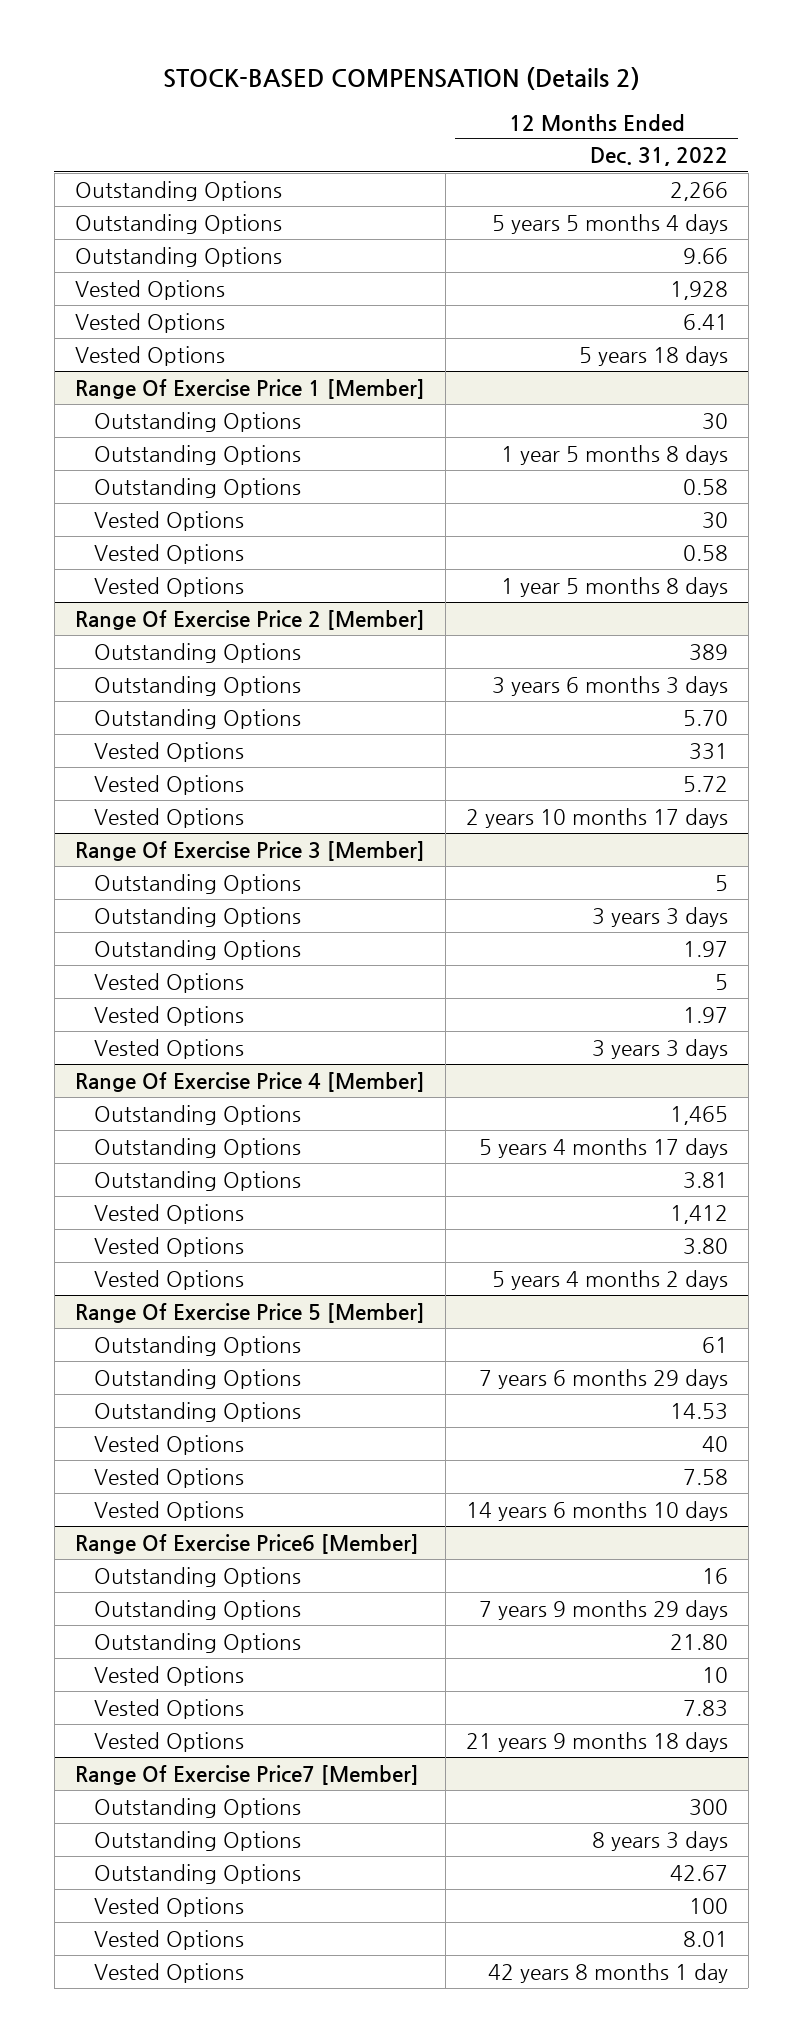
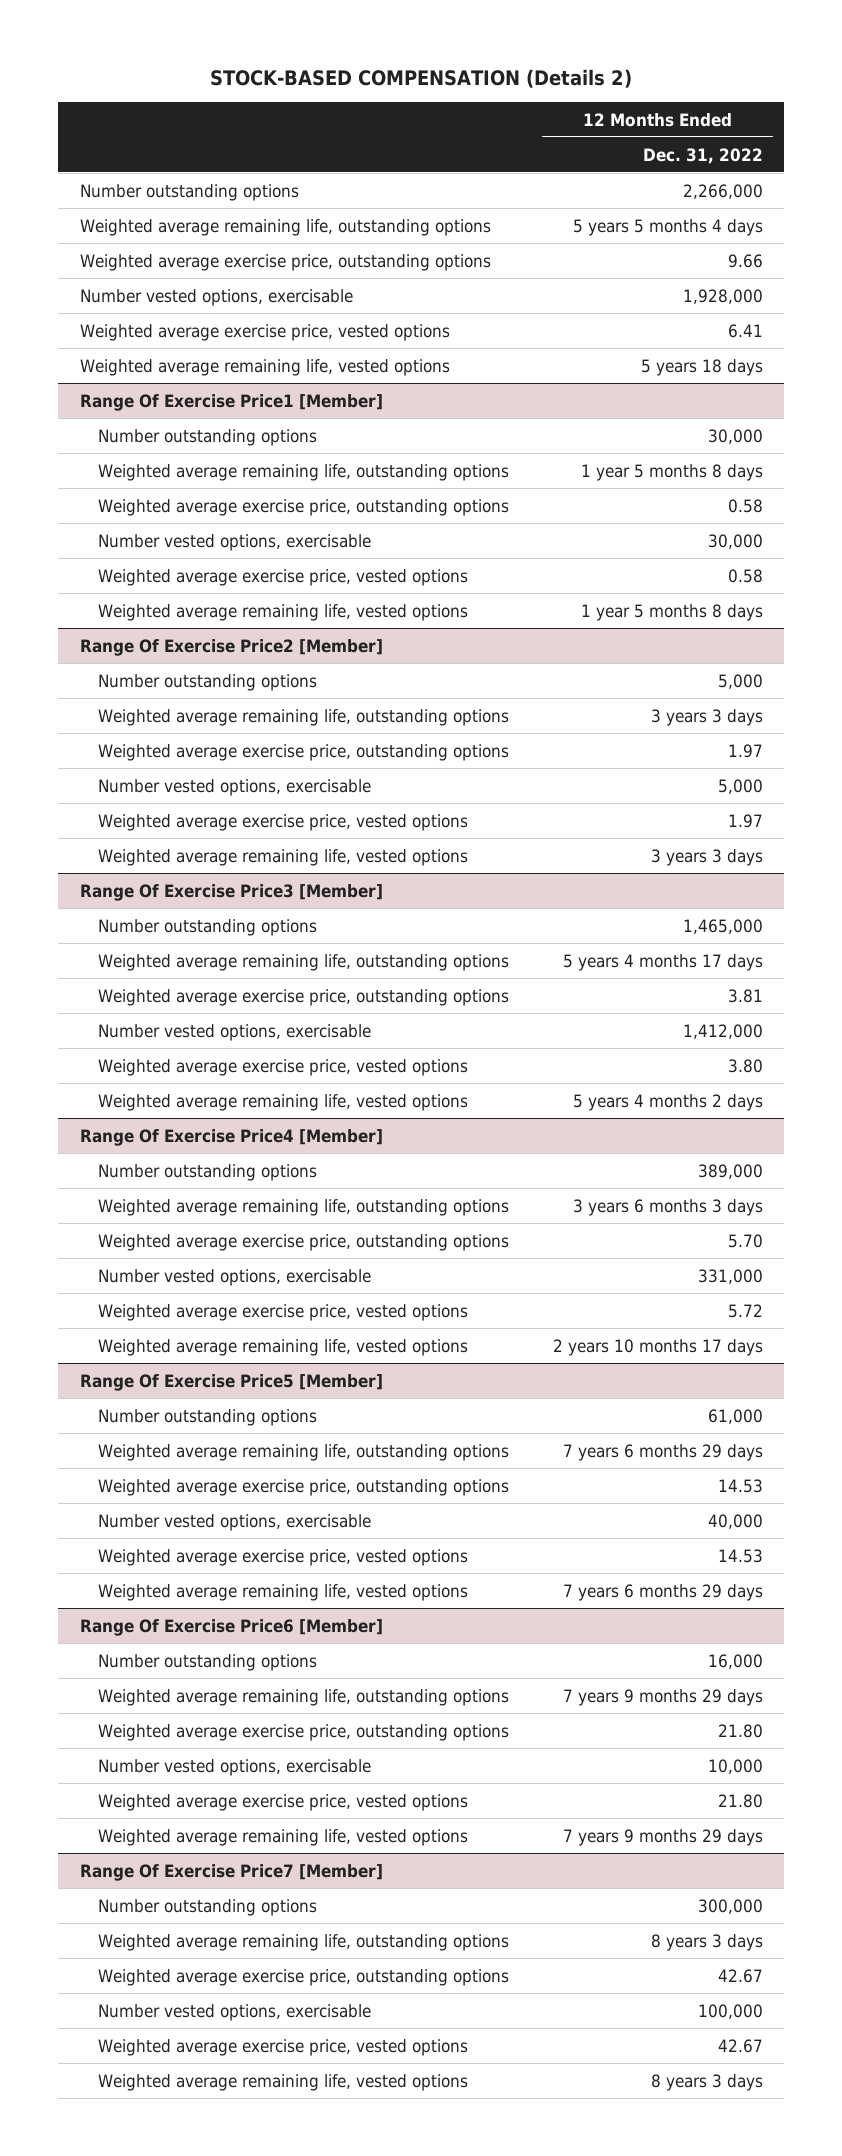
- Outstanding Options | 2,266
- Outstanding Options | 5 years 5 months 4 days
- Outstanding Options | 9.66
- Vested Options | 1,928
- Vested Options | 6.41
- Vested Options | 5 years 18 days
- Range Of Exercise Price 1 [Member]
- Outstanding Options | 30
- Outstanding Options | 1 year 5 months 8 days
- Outstanding Options | 0.58
- Vested Options | 30
- Vested Options | 0.58
- Vested Options | 1 year 5 months 8 days
- Range Of Exercise Price 2 [Member]
- Outstanding Options | 389
- Outstanding Options | 3 years 6 months 3 days
- Outstanding Options | 5.70
- Vested Options | 331
- Vested Options | 5.72
- Vested Options | 2 years 10 months 17 days
- Range Of Exercise Price 3 [Member]
- Outstanding Options | 5
- Outstanding Options | 3 years 3 days
- Outstanding Options | 1.97
- Vested Options | 5
- Vested Options | 1.97
- Vested Options | 3 years 3 days
- Range Of Exercise Price 4 [Member]
- Outstanding Options | 1,465
- Outstanding Options | 5 years 4 months 17 days
- Outstanding Options | 3.81
- Vested Options | 1,412
- Vested Options | 3.80
- Vested Options | 5 years 4 months 2 days
- Range Of Exercise Price 5 [Member]
- Outstanding Options | 61
- Outstanding Options | 7 years 6 months 29 days
- Outstanding Options | 14.53
- Vested Options | 40
- Vested Options | 7.58
- Vested Options | 14 years 6 months 10 days
+ Number outstanding options | 2,266,000
+ Weighted average remaining life, outstanding options | 5 years 5 months 4 days
+ Weighted average exercise price, outstanding options | 9.66
+ Number vested options, exercisable | 1,928,000
+ Weighted average exercise price, vested options | 6.41
+ Weighted average remaining life, vested options | 5 years 18 days
+ Range Of Exercise Price1 [Member]
+ Number outstanding options | 30,000
+ Weighted average remaining life, outstanding options | 1 year 5 months 8 days
+ Weighted average exercise price, outstanding options | 0.58
+ Number vested options, exercisable | 30,000
+ Weighted average exercise price, vested options | 0.58
+ Weighted average remaining life, vested options | 1 year 5 months 8 days
+ Range Of Exercise Price2 [Member]
+ Number outstanding options | 5,000
+ Weighted average remaining life, outstanding options | 3 years 3 days
+ Weighted average exercise price, outstanding options | 1.97
+ Number vested options, exercisable | 5,000
+ Weighted average exercise price, vested options | 1.97
+ Weighted average remaining life, vested options | 3 years 3 days
+ Range Of Exercise Price3 [Member]
+ Number outstanding options | 1,465,000
+ Weighted average remaining life, outstanding options | 5 years 4 months 17 days
+ Weighted average exercise price, outstanding options | 3.81
+ Number vested options, exercisable | 1,412,000
+ Weighted average exercise price, vested options | 3.80
+ Weighted average remaining life, vested options | 5 years 4 months 2 days
+ Range Of Exercise Price4 [Member]
+ Number outstanding options | 389,000
+ Weighted average remaining life, outstanding options | 3 years 6 months 3 days
+ Weighted average exercise price, outstanding options | 5.70
+ Number vested options, exercisable | 331,000
+ Weighted average exercise price, vested options | 5.72
+ Weighted average remaining life, vested options | 2 years 10 months 17 days
+ Range Of Exercise Price5 [Member]
+ Number outstanding options | 61,000
+ Weighted average remaining life, outstanding options | 7 years 6 months 29 days
+ Weighted average exercise price, outstanding options | 14.53
+ Number vested options, exercisable | 40,000
+ Weighted average exercise price, vested options | 14.53
+ Weighted average remaining life, vested options | 7 years 6 months 29 days
@ Range Of Exercise Price6 [Member]
- Outstanding Options | 16
- Outstanding Options | 7 years 9 months 29 days
- Outstanding Options | 21.80
- Vested Options | 10
- Vested Options | 7.83
- Vested Options | 21 years 9 months 18 days
+ Number outstanding options | 16,000
+ Weighted average remaining life, outstanding options | 7 years 9 months 29 days
+ Weighted average exercise price, outstanding options | 21.80
+ Number vested options, exercisable | 10,000
+ Weighted average exercise price, vested options | 21.80
+ Weighted average remaining life, vested options | 7 years 9 months 29 days
@ Range Of Exercise Price7 [Member]
- Outstanding Options | 300
- Outstanding Options | 8 years 3 days
- Outstanding Options | 42.67
- Vested Options | 100
- Vested Options | 8.01
- Vested Options | 42 years 8 months 1 day
+ Number outstanding options | 300,000
+ Weighted average remaining life, outstanding options | 8 years 3 days
+ Weighted average exercise price, outstanding options | 42.67
+ Number vested options, exercisable | 100,000
+ Weighted average exercise price, vested options | 42.67
+ Weighted average remaining life, vested options | 8 years 3 days

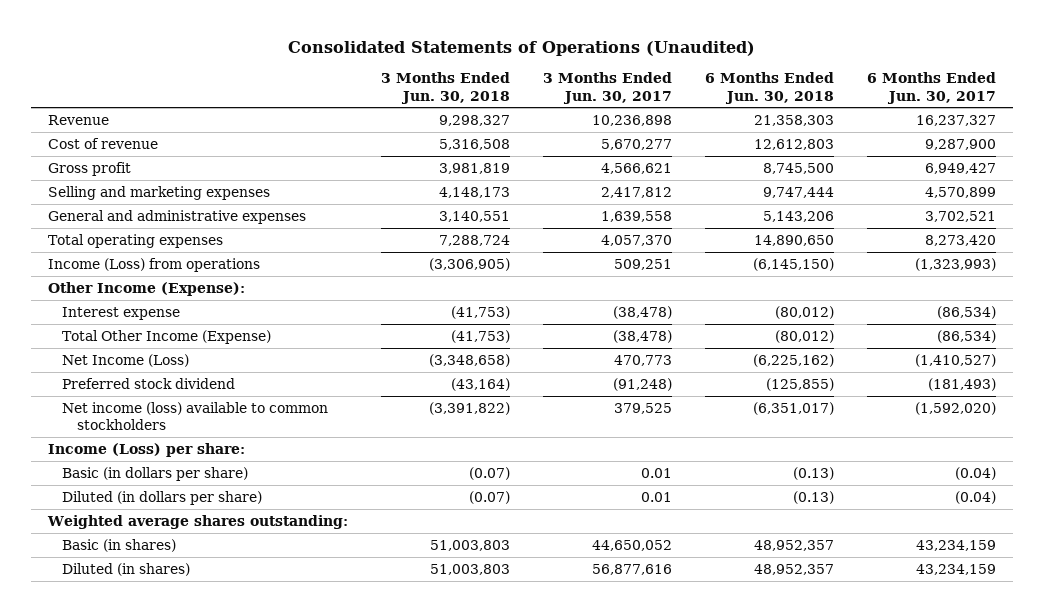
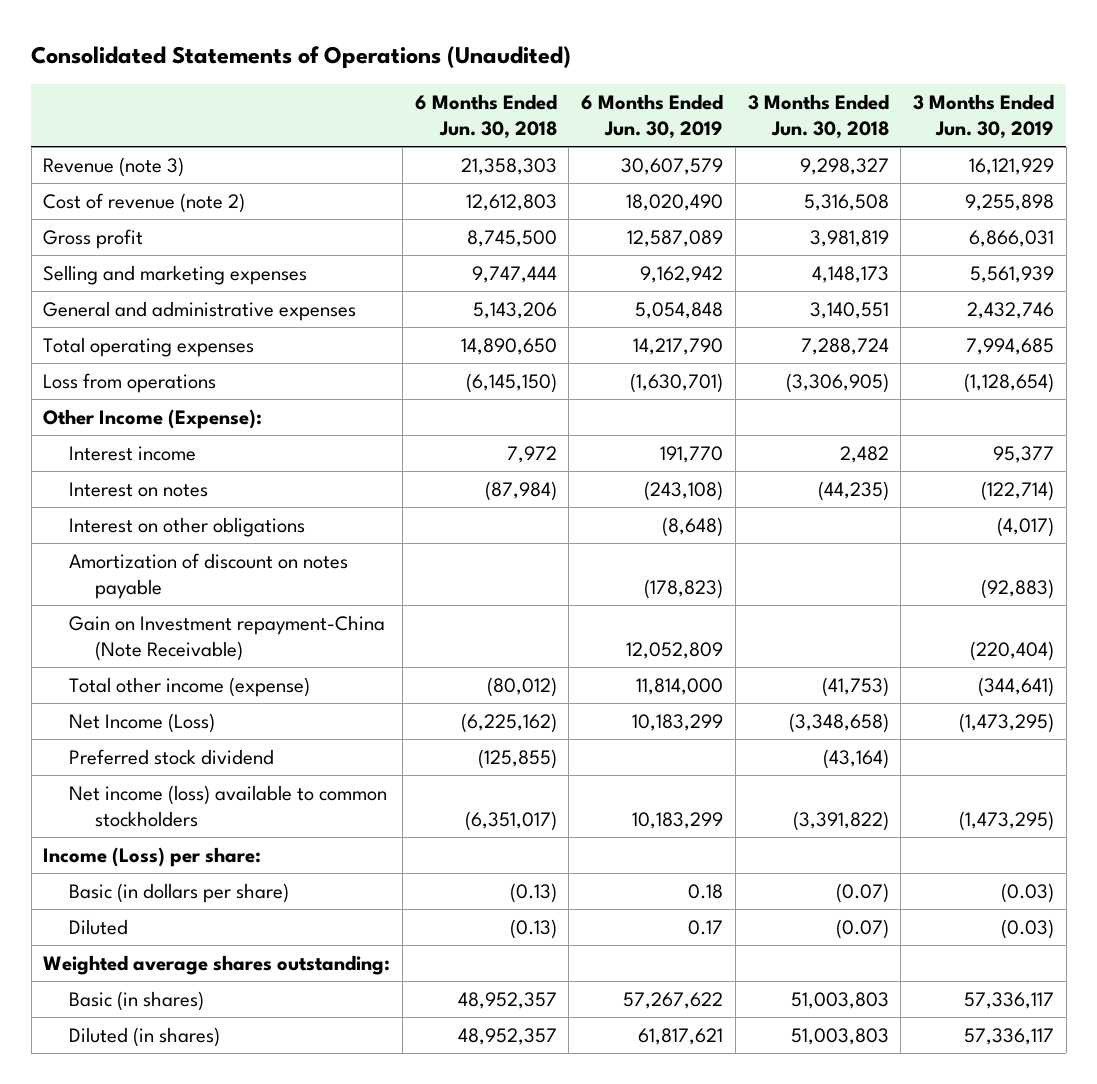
- | 3 Months Ended Jun. 30, 2018 | 3 Months Ended Jun. 30, 2017 | 6 Months Ended Jun. 30, 2018 | 6 Months Ended Jun. 30, 2017
+ | 6 Months Ended Jun. 30, 2018 | 6 Months Ended Jun. 30, 2019 | 3 Months Ended Jun. 30, 2018 | 3 Months Ended Jun. 30, 2019
- Revenue | 9,298,327 | 10,236,898 | 21,358,303 | 16,237,327
- Cost of revenue | 5,316,508 | 5,670,277 | 12,612,803 | 9,287,900
+ Revenue (note 3) | 21,358,303 | 30,607,579 | 9,298,327 | 16,121,929
+ Cost of revenue (note 2) | 12,612,803 | 18,020,490 | 5,316,508 | 9,255,898
- Income (Loss) from operations | (3,306,905) | 509,251 | (6,145,150) | (1,323,993)
+ Loss from operations | (6,145,150) | (1,630,701) | (3,306,905) | (1,128,654)
- Interest expense | (41,753) | (38,478) | (80,012) | (86,534)
- Total Other Income (Expense) | (41,753) | (38,478) | (80,012) | (86,534)
+ Interest income | 7,972 | 191,770 | 2,482 | 95,377
+ Interest on notes | (87,984) | (243,108) | (44,235) | (122,714)
+ Interest on other obligations | | (8,648) | | (4,017)
+ Amortization of discount on notes payable | | (178,823) | | (92,883)
+ Gain on Investment repayment-China (Note Receivable) | | 12,052,809 | | (220,404)
+ Total other income (expense) | (80,012) | 11,814,000 | (41,753) | (344,641)
- Diluted (in dollars per share) | (0.07) | 0.01 | (0.13) | (0.04)
+ Diluted | (0.13) | 0.17 | (0.07) | (0.03)

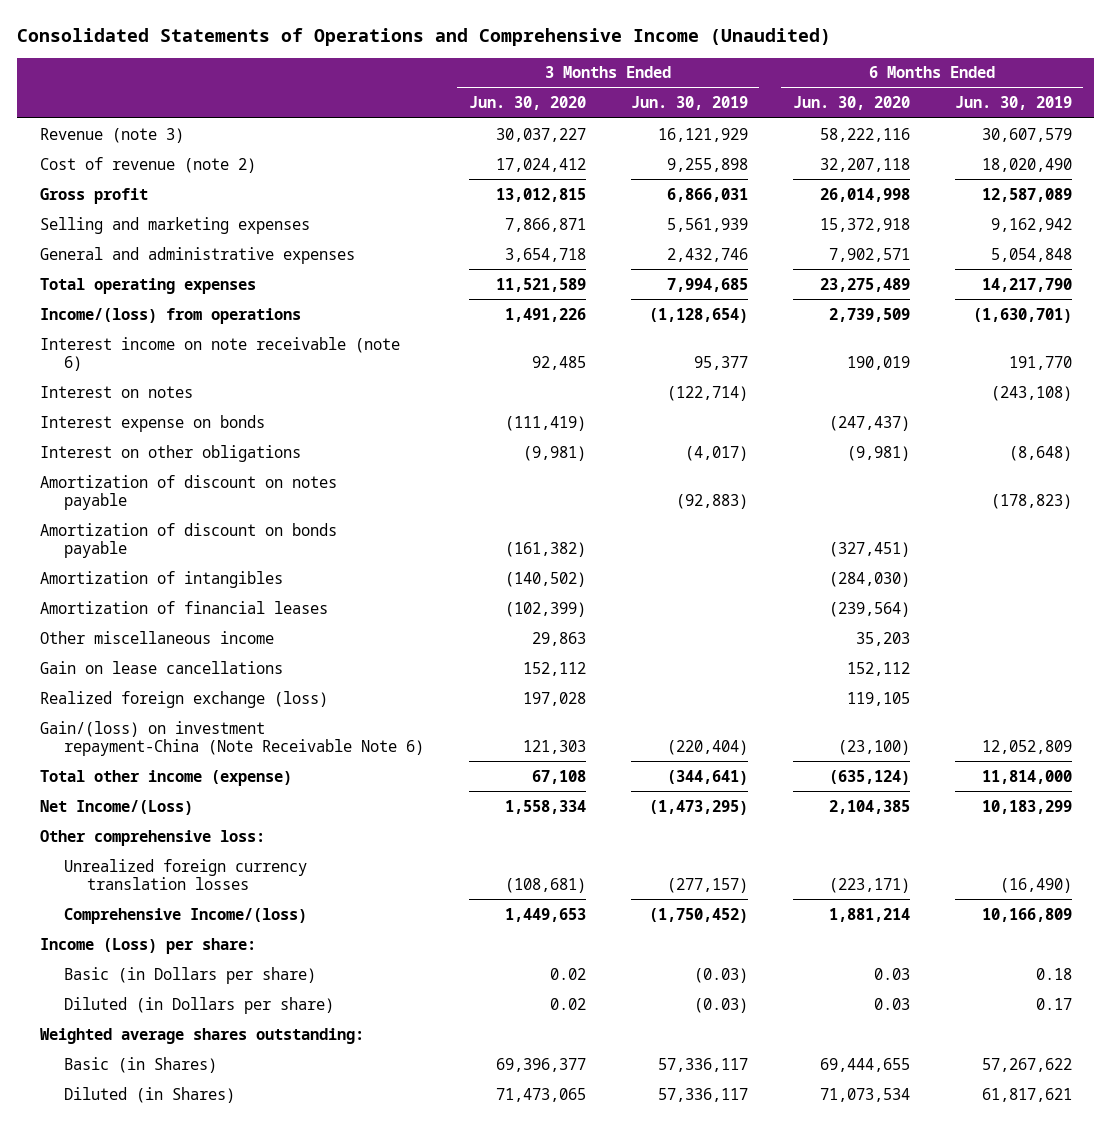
- Consolidated Statements of Operations (Unaudited)
+ Consolidated Statements of Operations and Comprehensive Income (Unaudited)
- | 6 Months Ended Jun. 30, 2018 | 6 Months Ended Jun. 30, 2019 | 3 Months Ended Jun. 30, 2018 | 3 Months Ended Jun. 30, 2019
+ | 3 Months Ended Jun. 30, 2020 | 3 Months Ended Jun. 30, 2019 | 6 Months Ended Jun. 30, 2020 | 6 Months Ended Jun. 30, 2019
- Loss from operations | (6,145,150) | (1,630,701) | (3,306,905) | (1,128,654)
- Other Income (Expense):
- Interest income | 7,972 | 191,770 | 2,482 | 95,377
+ Income/(loss) from operations | 1,491,226 | (1,128,654) | 2,739,509 | (1,630,701)
+ Interest income on note receivable (note 6) | 92,485 | 95,377 | 190,019 | 191,770
+ Interest expense on bonds | (111,419) | | (247,437) |
- Gain on Investment repayment-China (Note Receivable) | | 12,052,809 | | (220,404)
+ Amortization of discount on bonds payable | (161,382) | | (327,451) |
+ Amortization of intangibles | (140,502) | | (284,030) |
+ Amortization of financial leases | (102,399) | | (239,564) |
+ Other miscellaneous income | 29,863 | | 35,203 |
+ Gain on lease cancellations | 152,112 | | 152,112 |
+ Realized foreign exchange (loss) | 197,028 | | 119,105 |
+ Gain/(loss) on investment repayment-China (Note Receivable Note 6) | 121,303 | (220,404) | (23,100) | 12,052,809
- Net Income (Loss) | (6,225,162) | 10,183,299 | (3,348,658) | (1,473,295)
- Preferred stock dividend | (125,855) | | (43,164) |
- Net income (loss) available to common stockholders | (6,351,017) | 10,183,299 | (3,391,822) | (1,473,295)
+ Net Income/(Loss) | 1,558,334 | (1,473,295) | 2,104,385 | 10,183,299
+ Other comprehensive loss:
+ Unrealized foreign currency translation losses | (108,681) | (277,157) | (223,171) | (16,490)
+ Comprehensive Income/(loss) | 1,449,653 | (1,750,452) | 1,881,214 | 10,166,809
- Basic (in dollars per share) | (0.13) | 0.18 | (0.07) | (0.03)
- Diluted | (0.13) | 0.17 | (0.07) | (0.03)
+ Basic (in Dollars per share) | 0.02 | (0.03) | 0.03 | 0.18
+ Diluted (in Dollars per share) | 0.02 | (0.03) | 0.03 | 0.17
- Basic (in shares) | 48,952,357 | 57,267,622 | 51,003,803 | 57,336,117
- Diluted (in shares) | 48,952,357 | 61,817,621 | 51,003,803 | 57,336,117
+ Basic (in Shares) | 69,396,377 | 57,336,117 | 69,444,655 | 57,267,622
+ Diluted (in Shares) | 71,473,065 | 57,336,117 | 71,073,534 | 61,817,621

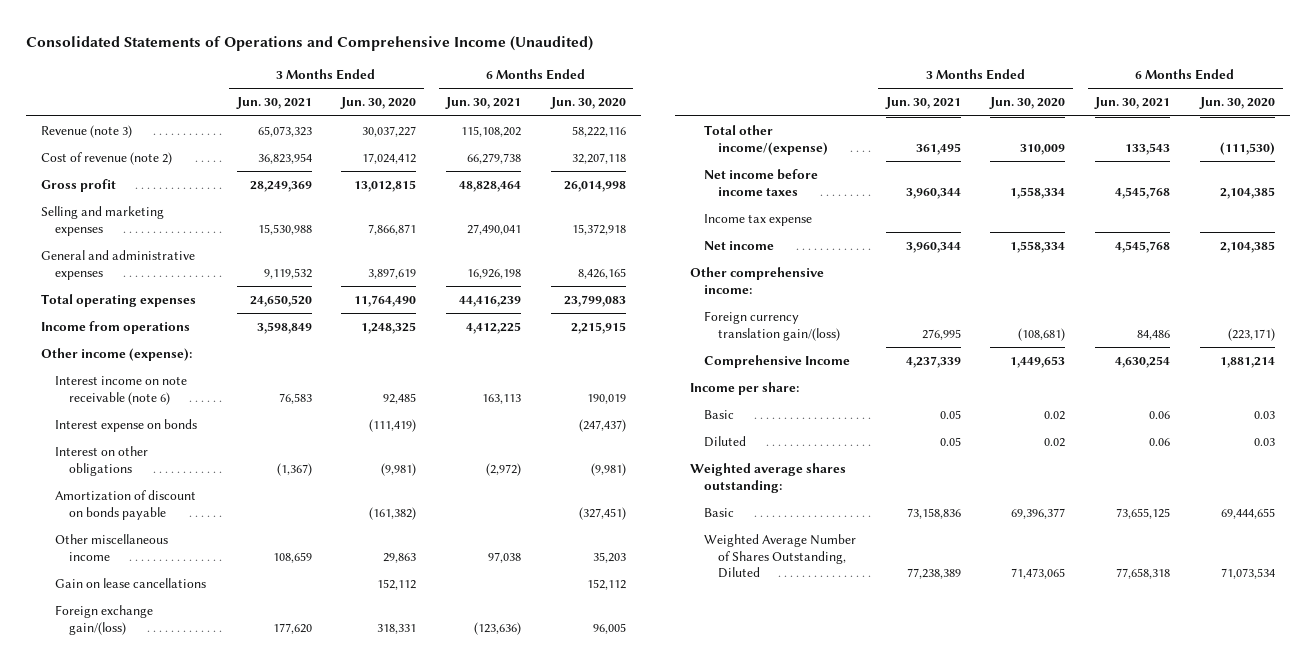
- | 3 Months Ended Jun. 30, 2020 | 3 Months Ended Jun. 30, 2019 | 6 Months Ended Jun. 30, 2020 | 6 Months Ended Jun. 30, 2019
+ | 3 Months Ended Jun. 30, 2021 | 3 Months Ended Jun. 30, 2020 | 6 Months Ended Jun. 30, 2021 | 6 Months Ended Jun. 30, 2020
- General and administrative expenses | 3,654,718 | 2,432,746 | 7,902,571 | 5,054,848
- Total operating expenses | 11,521,589 | 7,994,685 | 23,275,489 | 14,217,790
- Income/(loss) from operations | 1,491,226 | (1,128,654) | 2,739,509 | (1,630,701)
+ General and administrative expenses | 9,119,532 | 3,897,619 | 16,926,198 | 8,426,165
+ Total operating expenses | 24,650,520 | 11,764,490 | 44,416,239 | 23,799,083
+ Income from operations | 3,598,849 | 1,248,325 | 4,412,225 | 2,215,915
+ Other income (expense):
- Interest on notes | | (122,714) | | (243,108)
- Amortization of discount on notes payable | | (92,883) | | (178,823)
- Amortization of intangibles | (140,502) | | (284,030) |
- Amortization of financial leases | (102,399) | | (239,564) |
- Realized foreign exchange (loss) | 197,028 | | 119,105 |
- Gain/(loss) on investment repayment-China (Note Receivable Note 6) | 121,303 | (220,404) | (23,100) | 12,052,809
- Total other income (expense) | 67,108 | (344,641) | (635,124) | 11,814,000
- Net Income/(Loss) | 1,558,334 | (1,473,295) | 2,104,385 | 10,183,299
- Other comprehensive loss:
- Unrealized foreign currency translation losses | (108,681) | (277,157) | (223,171) | (16,490)
- Comprehensive Income/(loss) | 1,449,653 | (1,750,452) | 1,881,214 | 10,166,809
- Income (Loss) per share:
- Basic (in Dollars per share) | 0.02 | (0.03) | 0.03 | 0.18
- Diluted (in Dollars per share) | 0.02 | (0.03) | 0.03 | 0.17
+ Foreign exchange gain/(loss) | 177,620 | 318,331 | (123,636) | 96,005
+ Total other income/(expense) | 361,495 | 310,009 | 133,543 | (111,530)
+ Net income before income taxes | 3,960,344 | 1,558,334 | 4,545,768 | 2,104,385
+ Income tax expense
+ Net income | 3,960,344 | 1,558,334 | 4,545,768 | 2,104,385
+ Other comprehensive income:
+ Foreign currency translation gain/(loss) | 276,995 | (108,681) | 84,486 | (223,171)
+ Comprehensive Income | 4,237,339 | 1,449,653 | 4,630,254 | 1,881,214
+ Income per share:
+ Basic | 0.05 | 0.02 | 0.06 | 0.03
+ Diluted | 0.05 | 0.02 | 0.06 | 0.03
- Basic (in Shares) | 69,396,377 | 57,336,117 | 69,444,655 | 57,267,622
- Diluted (in Shares) | 71,473,065 | 57,336,117 | 71,073,534 | 61,817,621
+ Basic | 73,158,836 | 69,396,377 | 73,655,125 | 69,444,655
+ Weighted Average Number of Shares Outstanding, Diluted | 77,238,389 | 71,473,065 | 77,658,318 | 71,073,534

